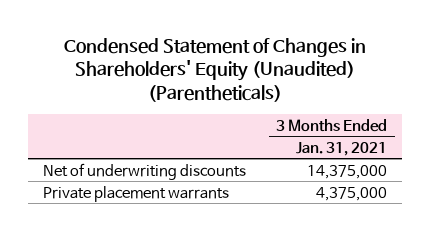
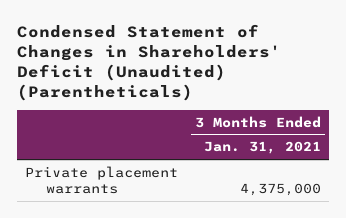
- Condensed Statement of Changes in Shareholders' Equity (Unaudited) (Parentheticals)
+ Condensed Statement of Changes in Shareholders' Deficit (Unaudited) (Parentheticals)
- Net of underwriting discounts | 14,375,000

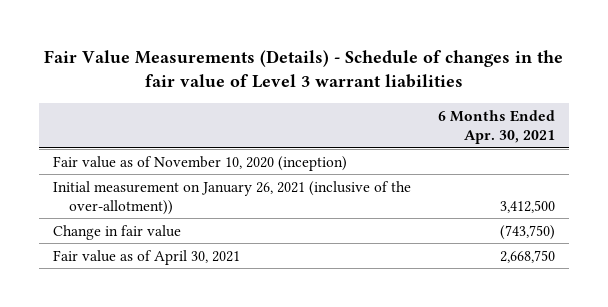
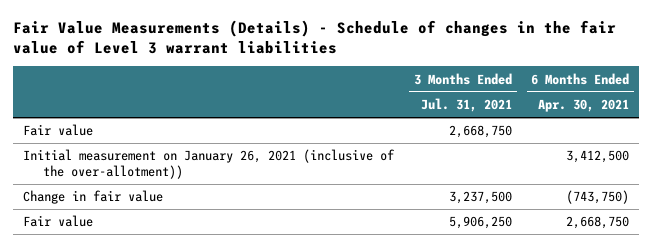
- | 6 Months Ended Apr. 30, 2021
+ | 3 Months Ended Jul. 31, 2021 | 6 Months Ended Apr. 30, 2021
- Fair value as of November 10, 2020 (inception)
+ Fair value | 2,668,750 |
- Fair value as of April 30, 2021 | 2,668,750
+ Fair value | 5,906,250 | 2,668,750

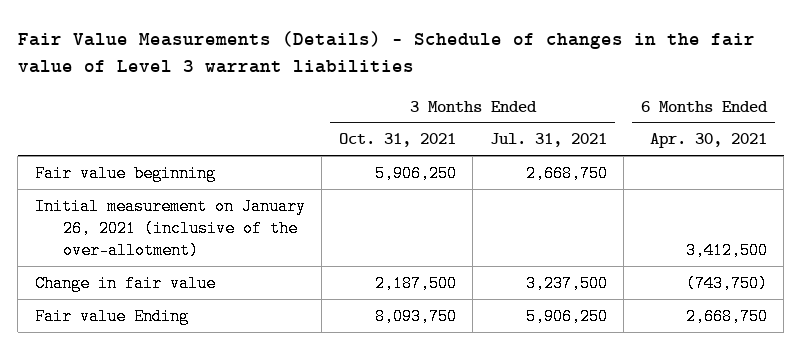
- | 3 Months Ended Jul. 31, 2021 | 6 Months Ended Apr. 30, 2021
+ | 3 Months Ended Oct. 31, 2021 | 3 Months Ended Jul. 31, 2021 | 6 Months Ended Apr. 30, 2021
- Fair value | 2,668,750 |
- Initial measurement on January 26, 2021 (inclusive of the over-allotment)) | | 3,412,500
+ Fair value beginning | 5,906,250 | 2,668,750 |
+ Initial measurement on January 26, 2021 (inclusive of the over-allotment) | | | 3,412,500
- Fair value | 5,906,250 | 2,668,750
+ Fair value Ending | 8,093,750 | 5,906,250 | 2,668,750

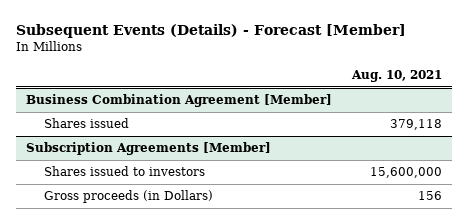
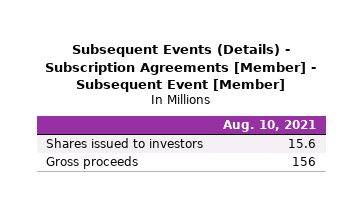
- Subsequent Events (Details) - Forecast [Member]
+ Subsequent Events (Details) - Subscription Agreements [Member] - Subsequent Event [Member]
- Business Combination Agreement [Member]
- Shares issued | 379,118
- Subscription Agreements [Member]
- Shares issued to investors | 15,600,000
- Gross proceeds (in Dollars) | 156
+ Shares issued to investors | 15.6
+ Gross proceeds | 156

